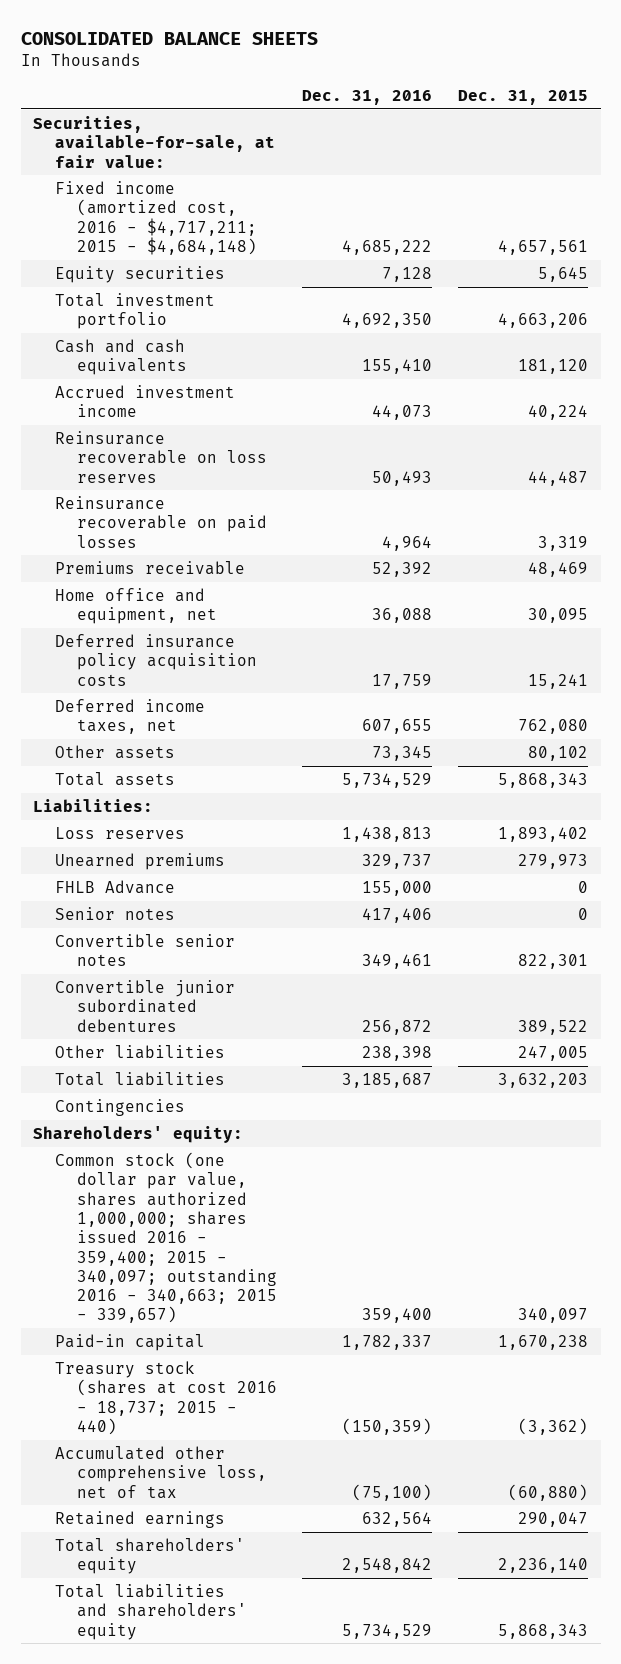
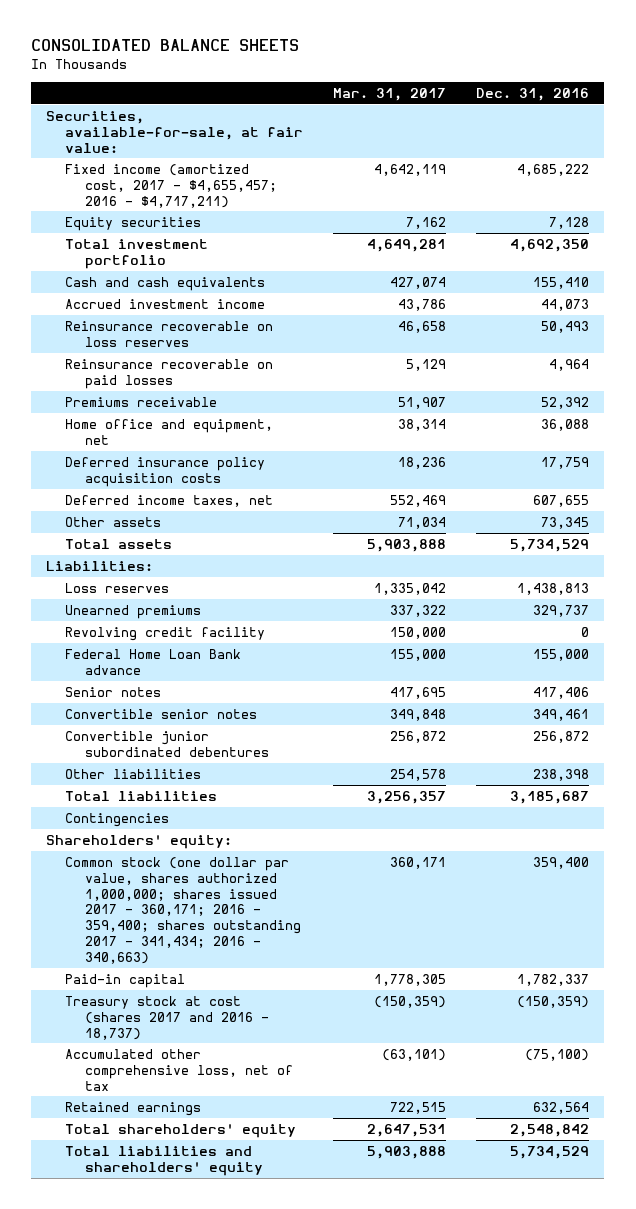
- | Dec. 31, 2016 | Dec. 31, 2015
+ | Mar. 31, 2017 | Dec. 31, 2016
- Fixed income (amortized cost, 2016 - $4,717,211; 2015 - $4,684,148) | 4,685,222 | 4,657,561
+ Fixed income (amortized cost, 2017 - $4,655,457; 2016 - $4,717,211) | 4,642,119 | 4,685,222
- FHLB Advance | 155,000 | 0
+ Revolving credit facility | 150,000 | 0
+ Federal Home Loan Bank advance | 155,000 | 155,000
- Common stock (one dollar par value, shares authorized 1,000,000; shares issued 2016 - 359,400; 2015 - 340,097; outstanding 2016 - 340,663; 2015 - 339,657) | 359,400 | 340,097
+ Common stock (one dollar par value, shares authorized 1,000,000; shares issued 2017 - 360,171; 2016 - 359,400; shares outstanding 2017 - 341,434; 2016 - 340,663) | 360,171 | 359,400
- Treasury stock (shares at cost 2016 - 18,737; 2015 - 440) | (150,359) | (3,362)
+ Treasury stock at cost (shares 2017 and 2016 - 18,737) | (150,359) | (150,359)

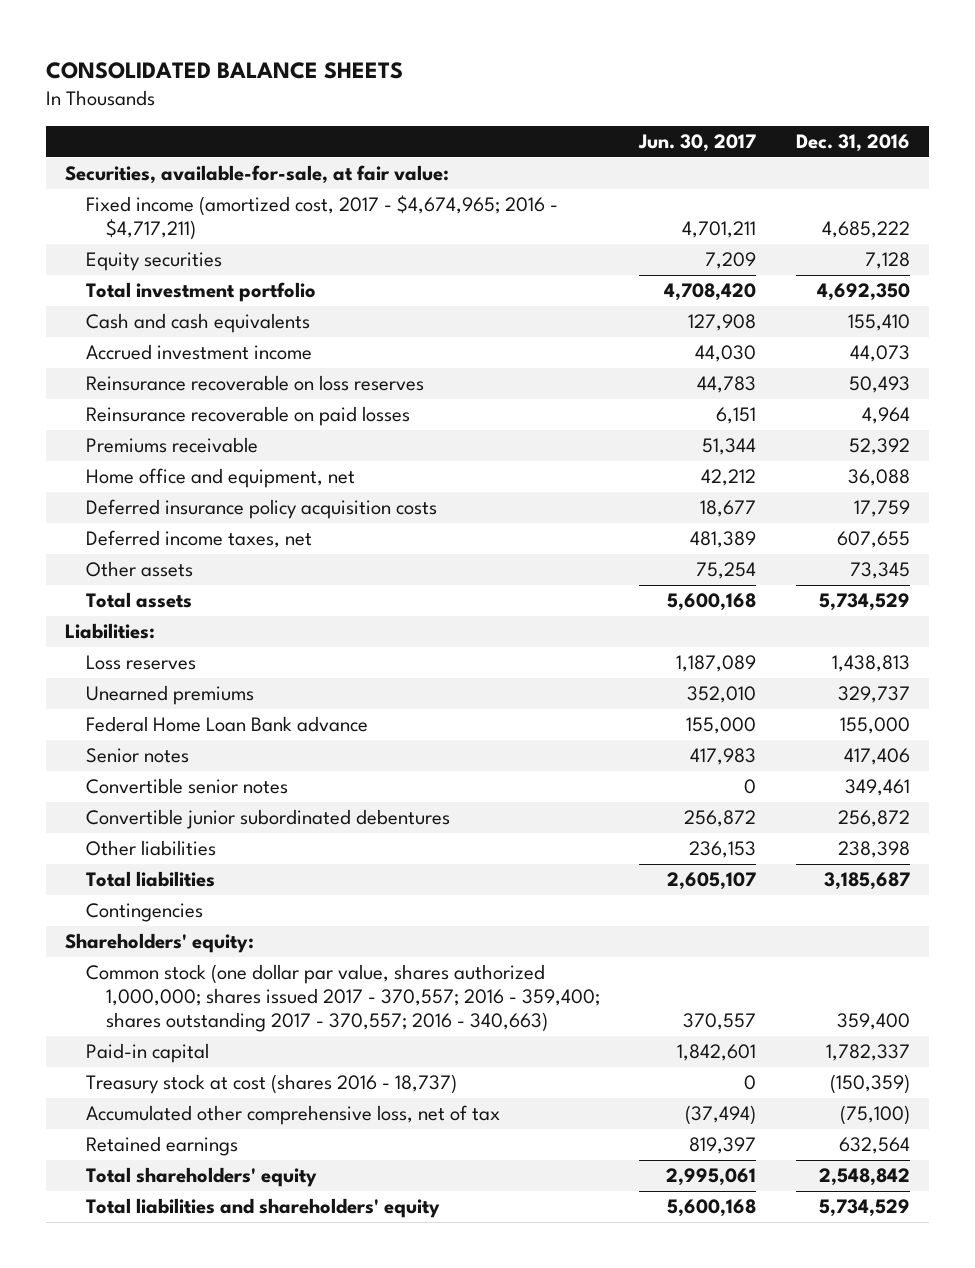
- | Mar. 31, 2017 | Dec. 31, 2016
+ | Jun. 30, 2017 | Dec. 31, 2016
- Fixed income (amortized cost, 2017 - $4,655,457; 2016 - $4,717,211) | 4,642,119 | 4,685,222
+ Fixed income (amortized cost, 2017 - $4,674,965; 2016 - $4,717,211) | 4,701,211 | 4,685,222
- Revolving credit facility | 150,000 | 0
- Common stock (one dollar par value, shares authorized 1,000,000; shares issued 2017 - 360,171; 2016 - 359,400; shares outstanding 2017 - 341,434; 2016 - 340,663) | 360,171 | 359,400
+ Common stock (one dollar par value, shares authorized 1,000,000; shares issued 2017 - 370,557; 2016 - 359,400; shares outstanding 2017 - 370,557; 2016 - 340,663) | 370,557 | 359,400
- Treasury stock at cost (shares 2017 and 2016 - 18,737) | (150,359) | (150,359)
+ Treasury stock at cost (shares 2016 - 18,737) | 0 | (150,359)

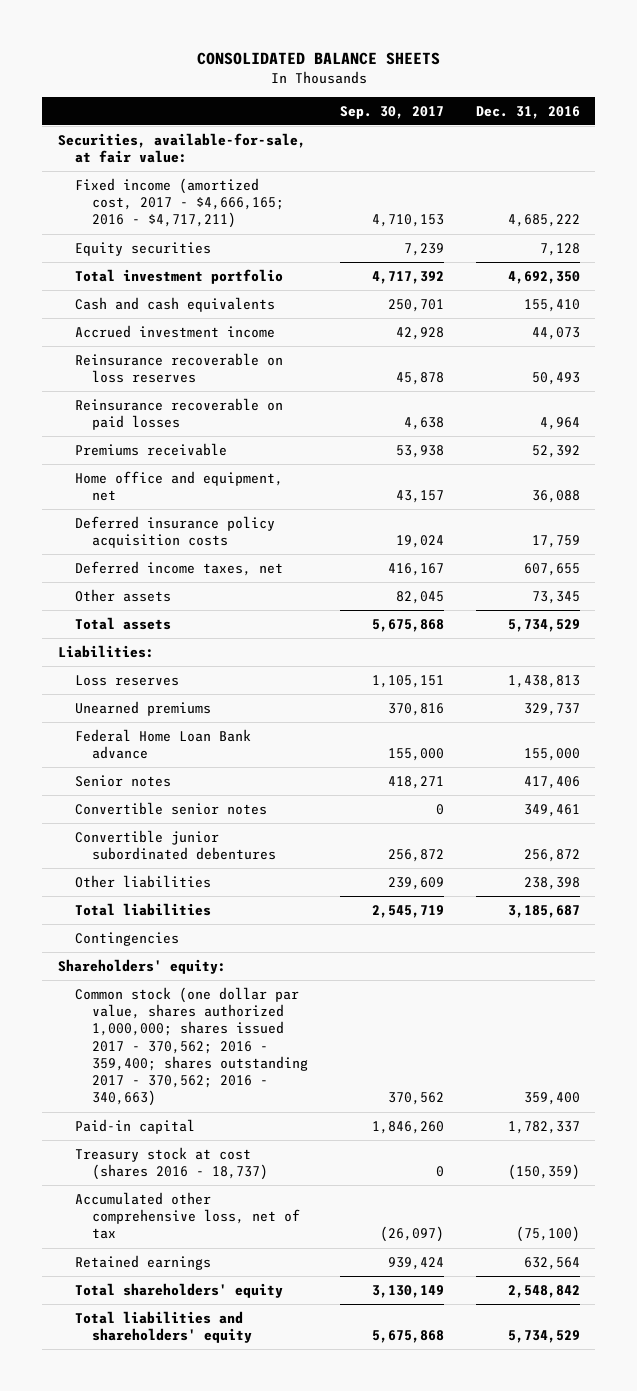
- | Jun. 30, 2017 | Dec. 31, 2016
+ | Sep. 30, 2017 | Dec. 31, 2016
- Fixed income (amortized cost, 2017 - $4,674,965; 2016 - $4,717,211) | 4,701,211 | 4,685,222
+ Fixed income (amortized cost, 2017 - $4,666,165; 2016 - $4,717,211) | 4,710,153 | 4,685,222
- Common stock (one dollar par value, shares authorized 1,000,000; shares issued 2017 - 370,557; 2016 - 359,400; shares outstanding 2017 - 370,557; 2016 - 340,663) | 370,557 | 359,400
+ Common stock (one dollar par value, shares authorized 1,000,000; shares issued 2017 - 370,562; 2016 - 359,400; shares outstanding 2017 - 370,562; 2016 - 340,663) | 370,562 | 359,400

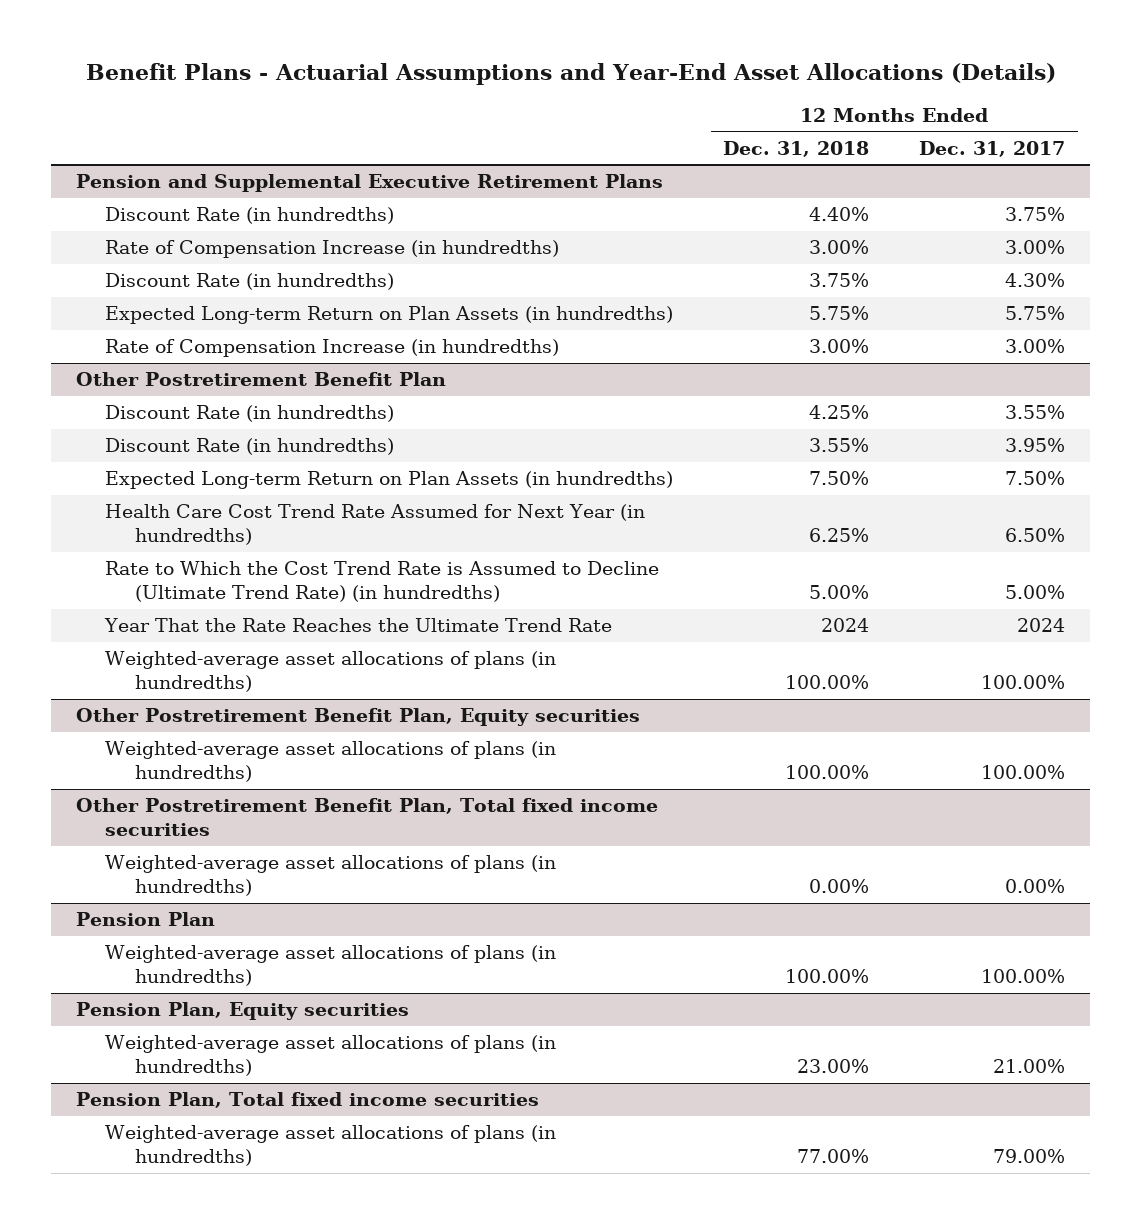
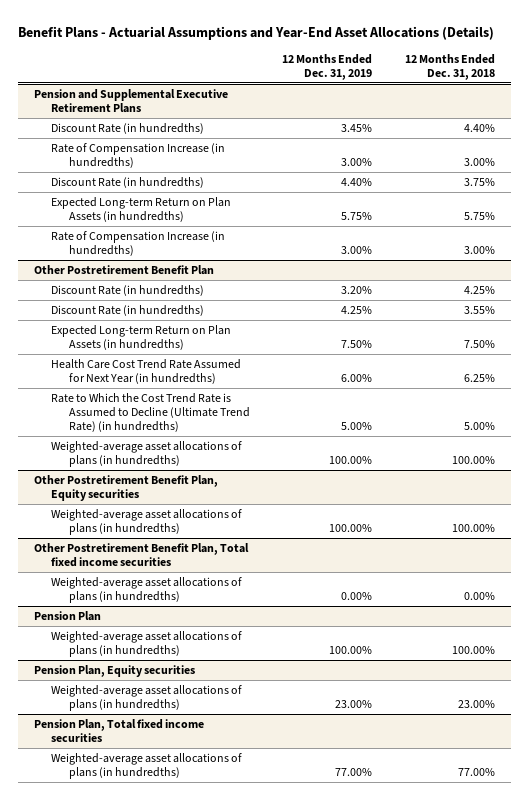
- | 12 Months Ended Dec. 31, 2018 | 12 Months Ended Dec. 31, 2017
+ | 12 Months Ended Dec. 31, 2019 | 12 Months Ended Dec. 31, 2018
@ Other Postretirement Benefit Plan
- Year That the Rate Reaches the Ultimate Trend Rate | 2024 | 2024

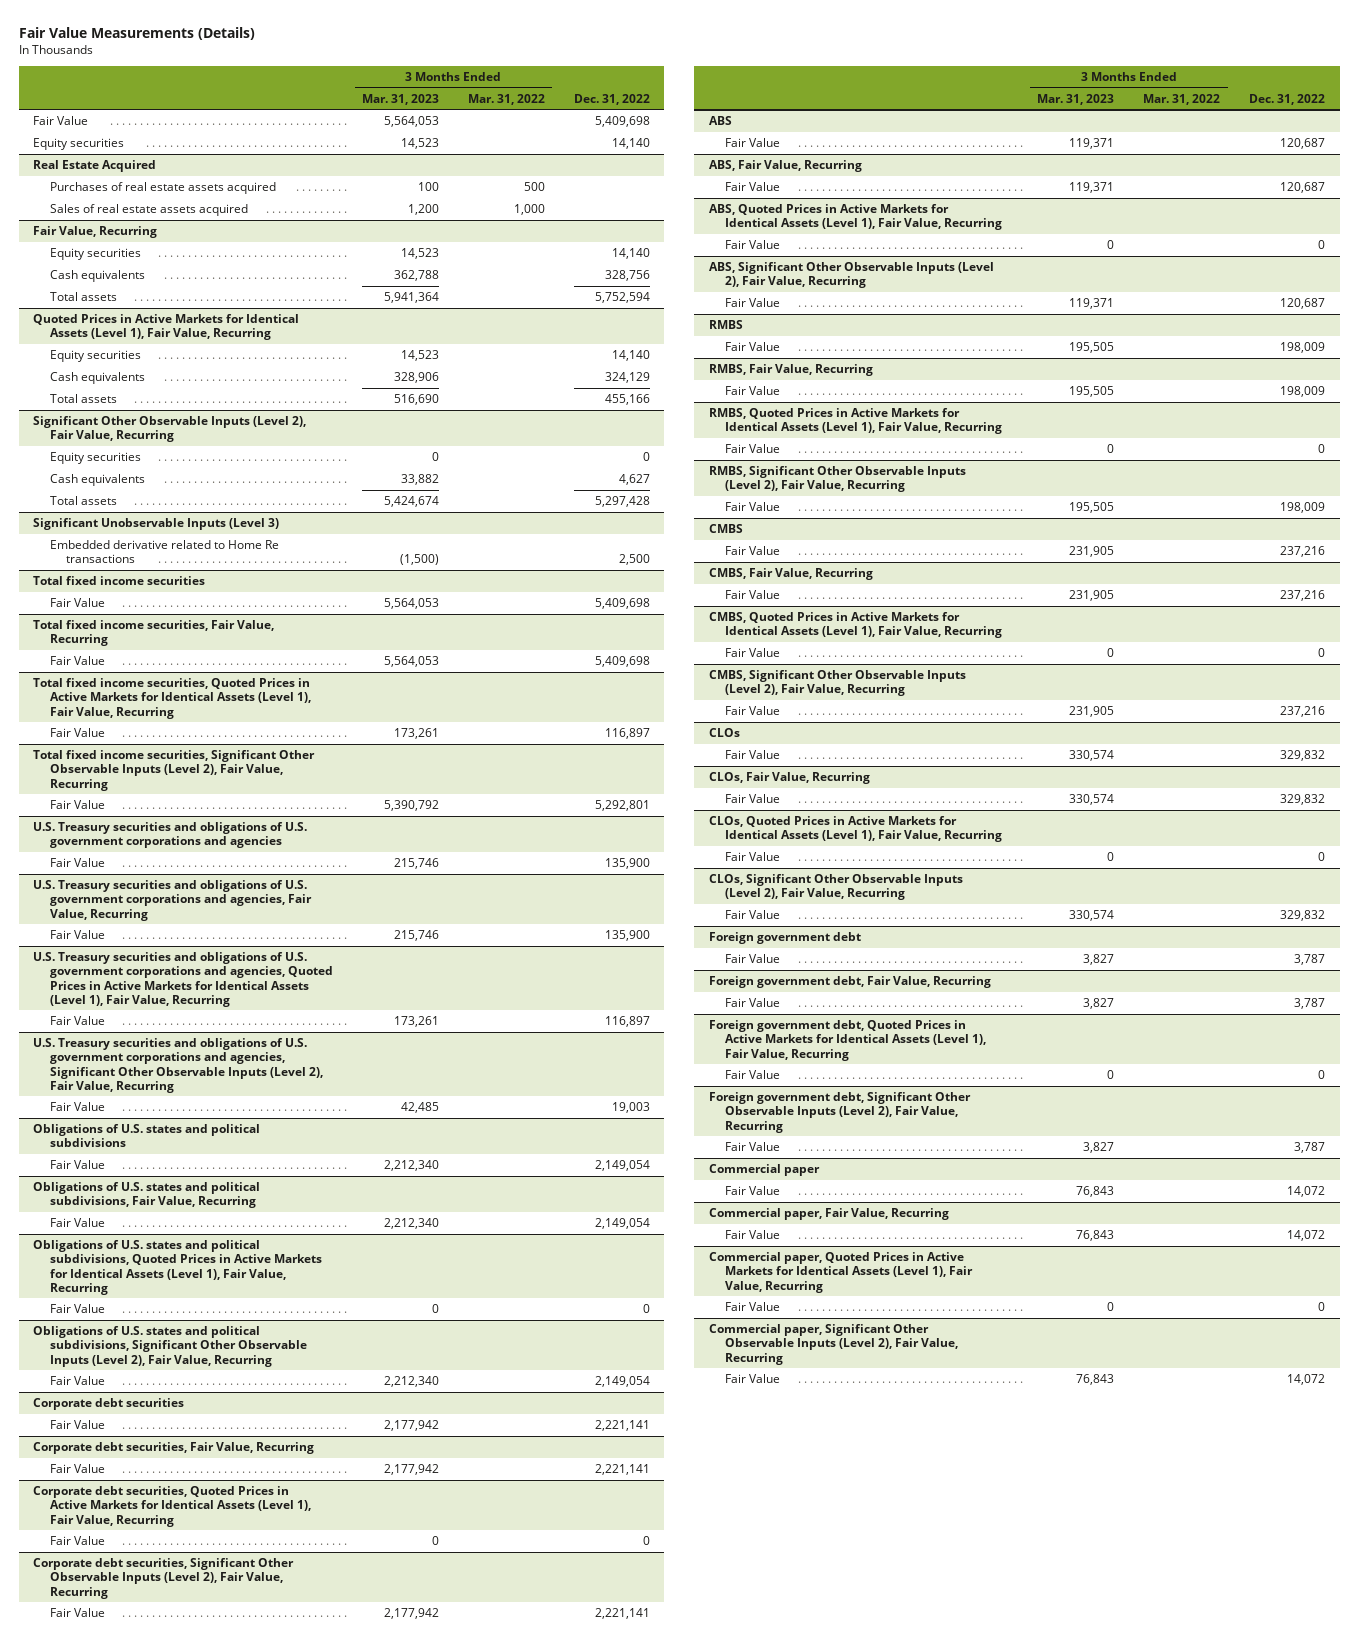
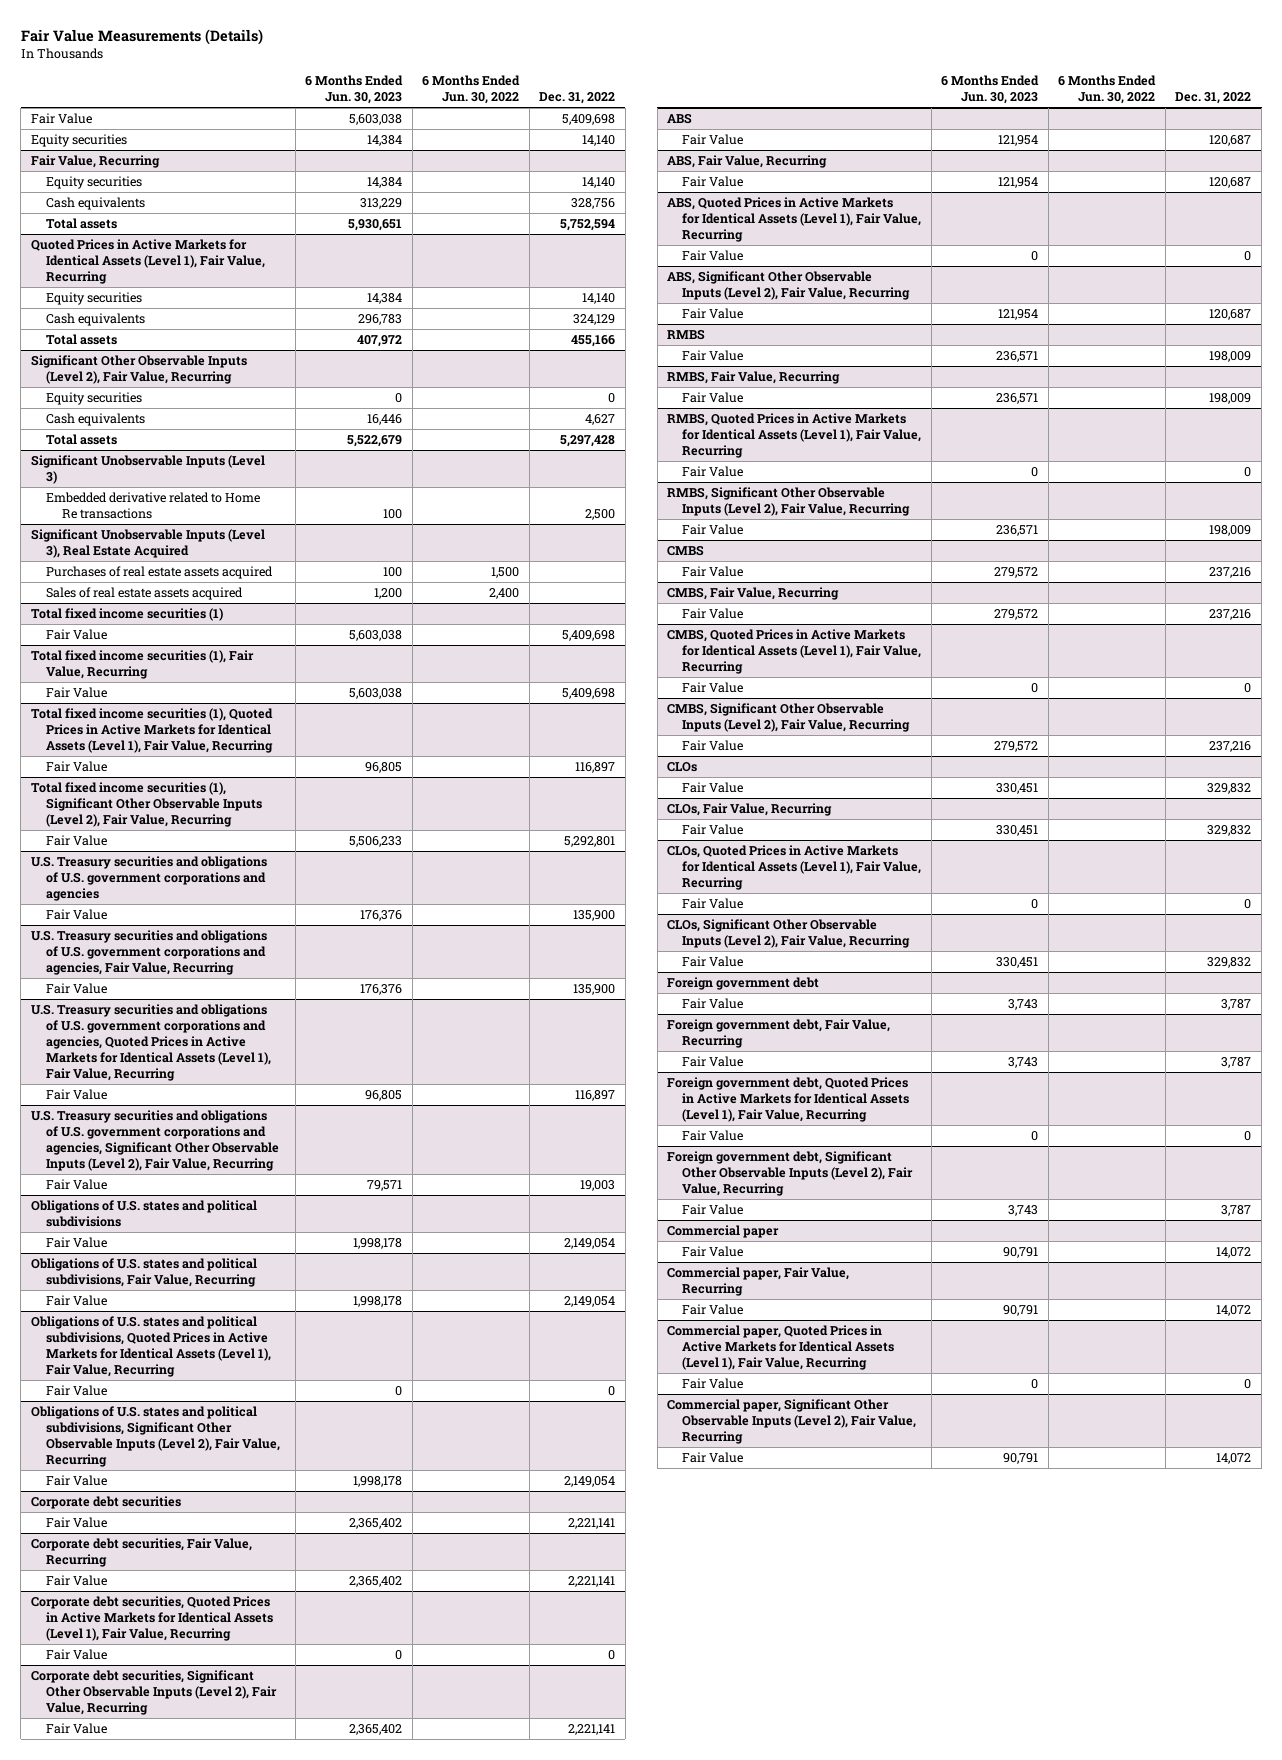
- | 3 Months Ended Mar. 31, 2023 | 3 Months Ended Mar. 31, 2022 | Dec. 31, 2022
+ | 6 Months Ended Jun. 30, 2023 | 6 Months Ended Jun. 30, 2022 | Dec. 31, 2022
- Real Estate Acquired
- Purchases of real estate assets acquired | 100 | 500 |
- Sales of real estate assets acquired | 1,200 | 1,000 |
- Total fixed income securities
+ Significant Unobservable Inputs (Level 3), Real Estate Acquired
+ Purchases of real estate assets acquired | 100 | 1,500 |
+ Sales of real estate assets acquired | 1,200 | 2,400 |
+ Total fixed income securities (1)
- Total fixed income securities, Fair Value, Recurring
+ Total fixed income securities (1), Fair Value, Recurring
- Total fixed income securities, Quoted Prices in Active Markets for Identical Assets (Level 1), Fair Value, Recurring
+ Total fixed income securities (1), Quoted Prices in Active Markets for Identical Assets (Level 1), Fair Value, Recurring
- Total fixed income securities, Significant Other Observable Inputs (Level 2), Fair Value, Recurring
+ Total fixed income securities (1), Significant Other Observable Inputs (Level 2), Fair Value, Recurring

